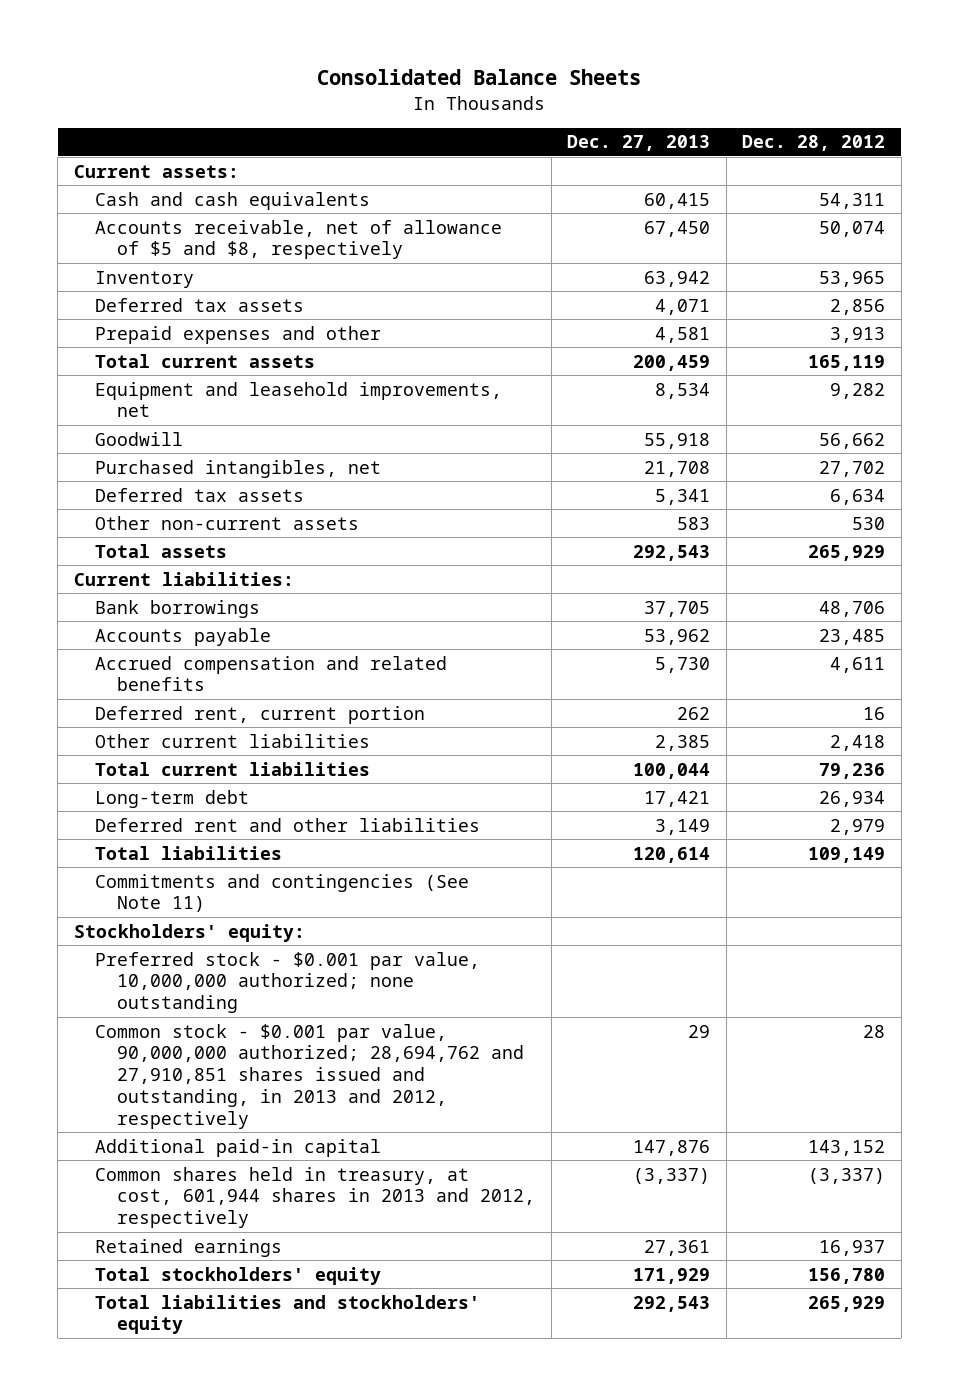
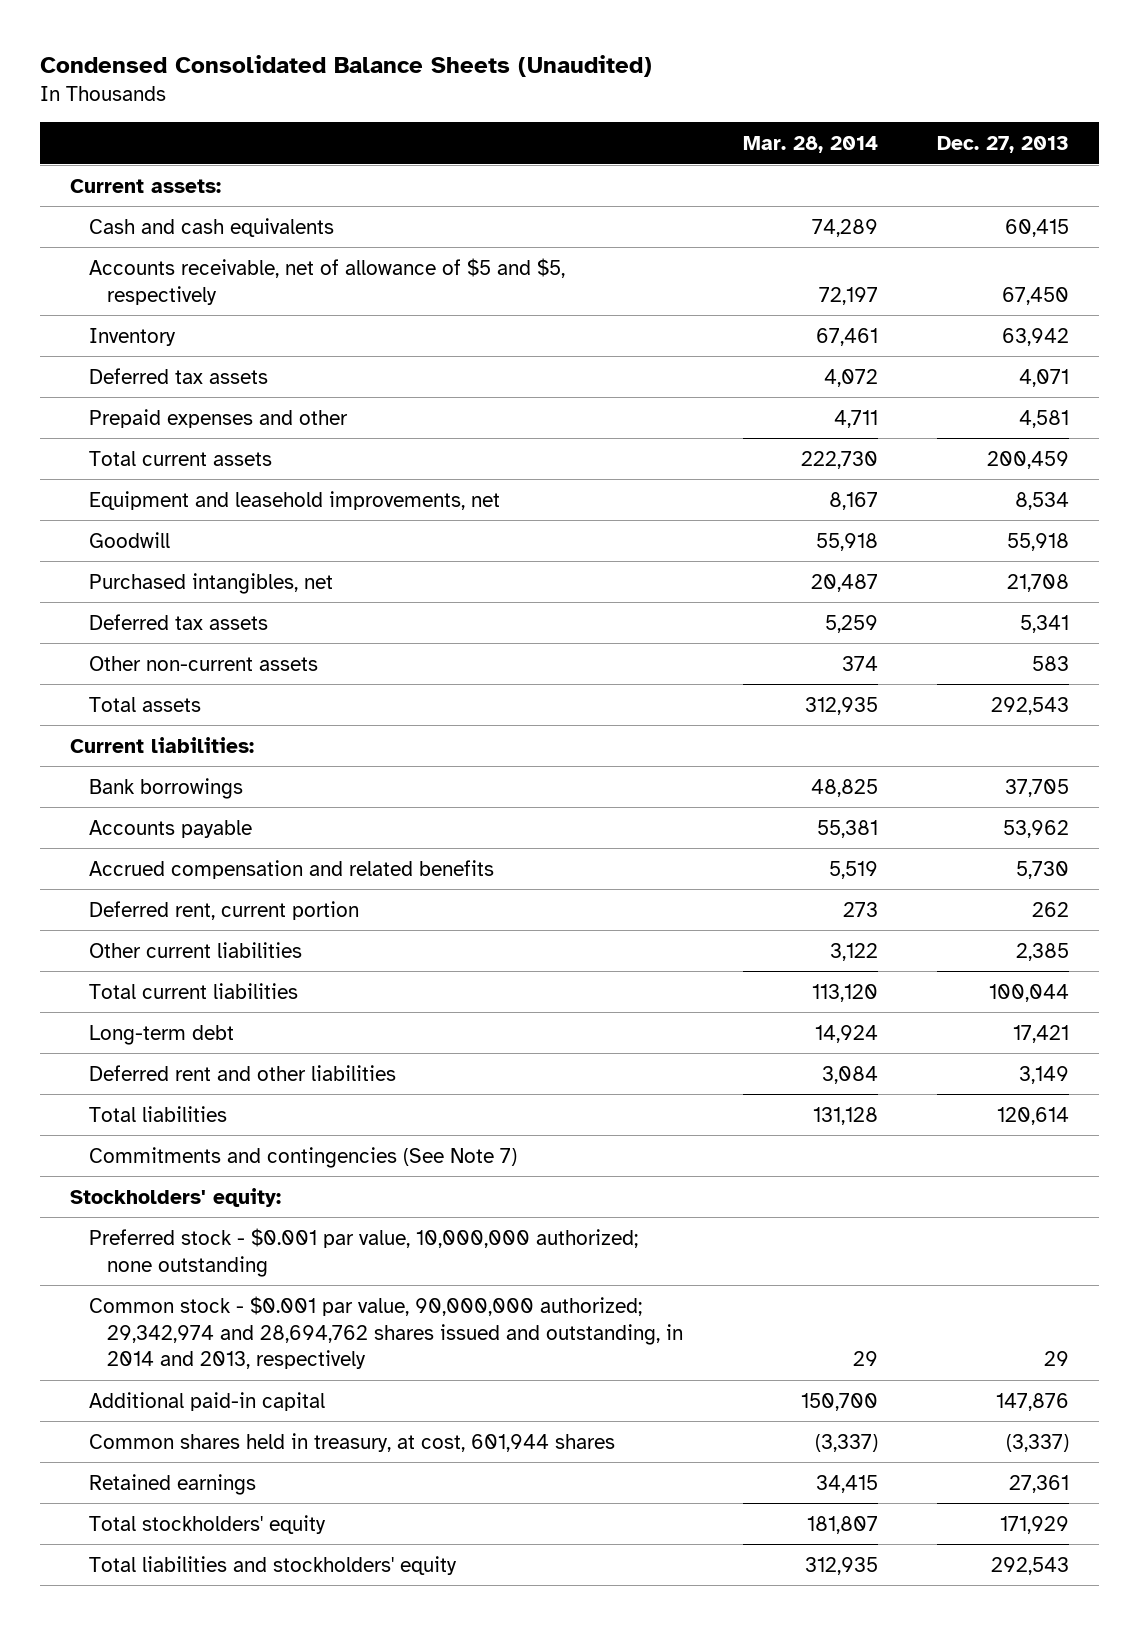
- Consolidated Balance Sheets
+ Condensed Consolidated Balance Sheets (Unaudited)
- | Dec. 27, 2013 | Dec. 28, 2012
+ | Mar. 28, 2014 | Dec. 27, 2013
- Accounts receivable, net of allowance of $5 and $8, respectively | 67,450 | 50,074
+ Accounts receivable, net of allowance of $5 and $5, respectively | 72,197 | 67,450
- Commitments and contingencies (See Note 11)
+ Commitments and contingencies (See Note 7)
- Common stock - $0.001 par value, 90,000,000 authorized; 28,694,762 and 27,910,851 shares issued and outstanding, in 2013 and 2012, respectively | 29 | 28
+ Common stock - $0.001 par value, 90,000,000 authorized; 29,342,974 and 28,694,762 shares issued and outstanding, in 2014 and 2013, respectively | 29 | 29
- Common shares held in treasury, at cost, 601,944 shares in 2013 and 2012, respectively | (3,337) | (3,337)
+ Common shares held in treasury, at cost, 601,944 shares | (3,337) | (3,337)

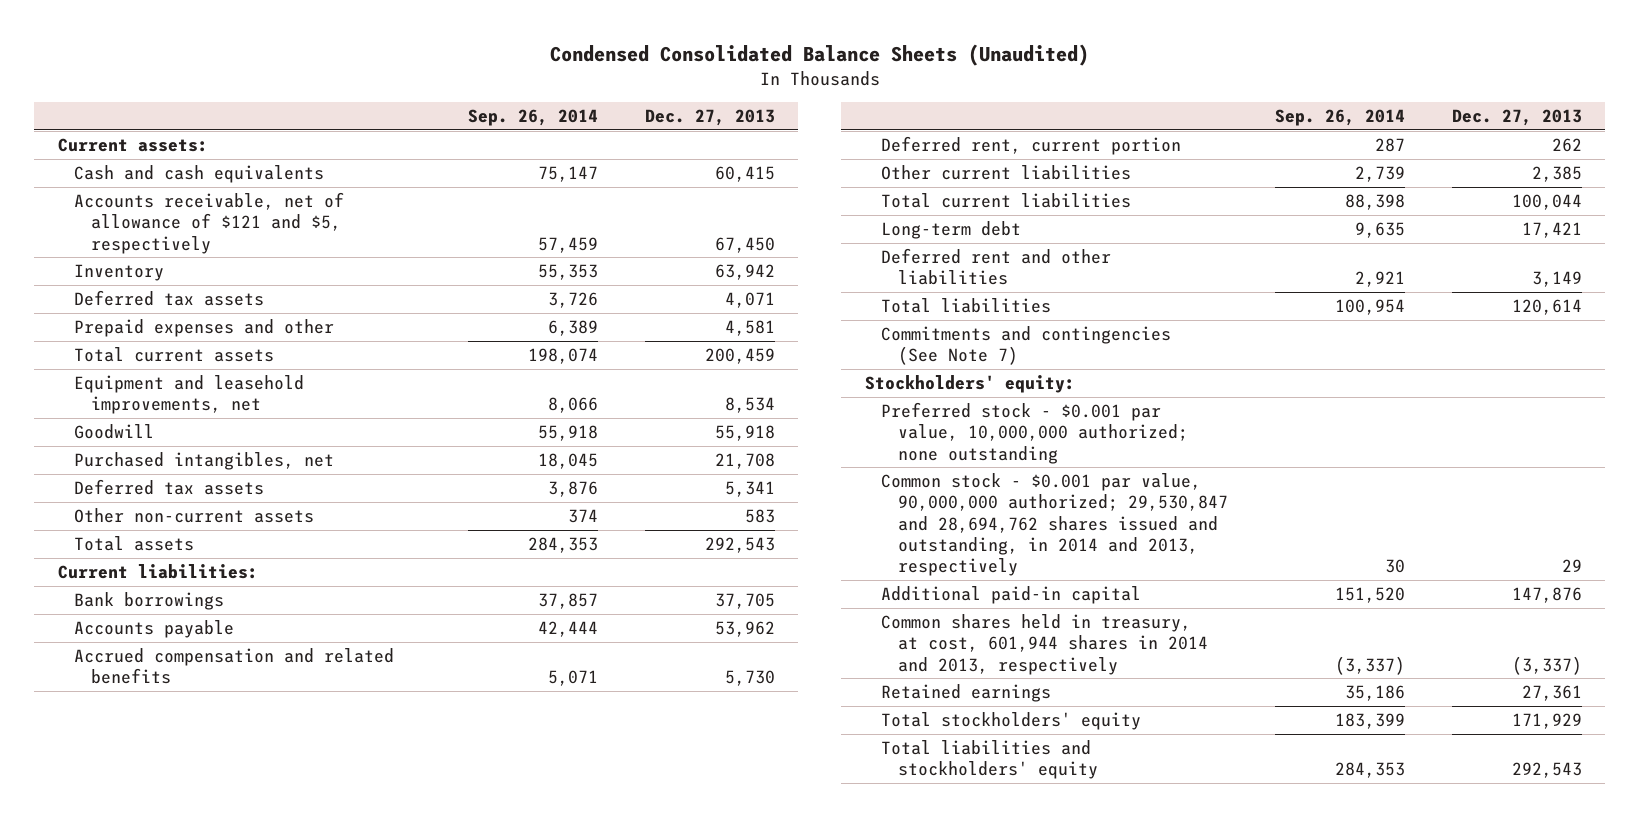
- | Mar. 28, 2014 | Dec. 27, 2013
+ | Sep. 26, 2014 | Dec. 27, 2013
- Accounts receivable, net of allowance of $5 and $5, respectively | 72,197 | 67,450
+ Accounts receivable, net of allowance of $121 and $5, respectively | 57,459 | 67,450
- Common stock - $0.001 par value, 90,000,000 authorized; 29,342,974 and 28,694,762 shares issued and outstanding, in 2014 and 2013, respectively | 29 | 29
+ Common stock - $0.001 par value, 90,000,000 authorized; 29,530,847 and 28,694,762 shares issued and outstanding, in 2014 and 2013, respectively | 30 | 29
- Common shares held in treasury, at cost, 601,944 shares | (3,337) | (3,337)
+ Common shares held in treasury, at cost, 601,944 shares in 2014 and 2013, respectively | (3,337) | (3,337)

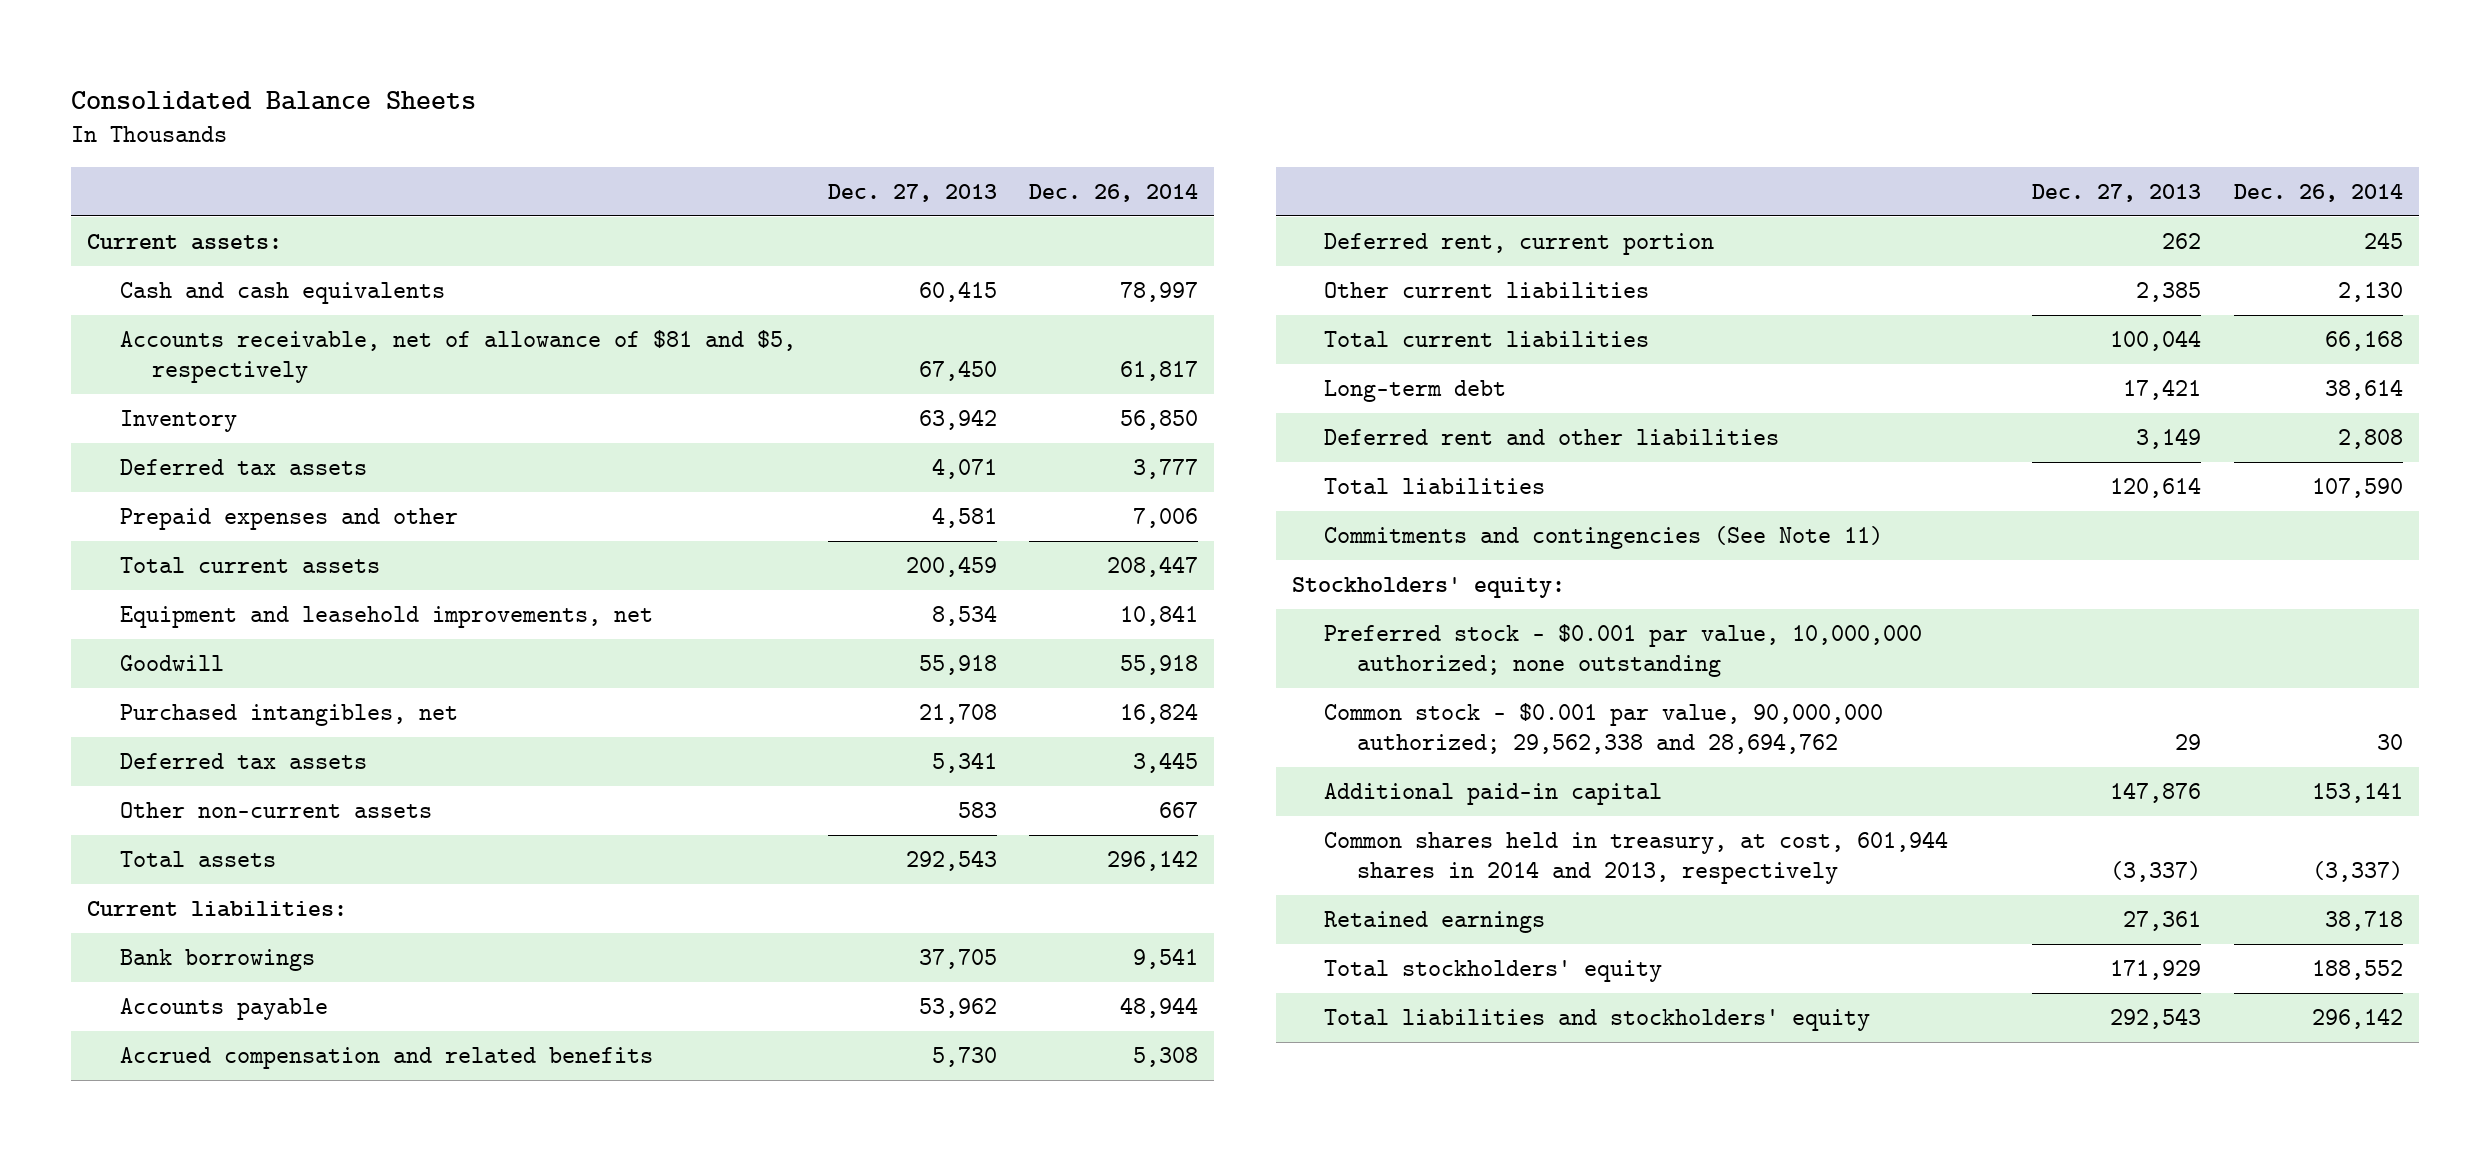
- Condensed Consolidated Balance Sheets (Unaudited)
+ Consolidated Balance Sheets
- | Sep. 26, 2014 | Dec. 27, 2013
+ | Dec. 27, 2013 | Dec. 26, 2014
- Accounts receivable, net of allowance of $121 and $5, respectively | 57,459 | 67,450
+ Accounts receivable, net of allowance of $81 and $5, respectively | 67,450 | 61,817
- Commitments and contingencies (See Note 7)
+ Commitments and contingencies (See Note 11)
- Common stock - $0.001 par value, 90,000,000 authorized; 29,530,847 and 28,694,762 shares issued and outstanding, in 2014 and 2013, respectively | 30 | 29
+ Common stock - $0.001 par value, 90,000,000 authorized; 29,562,338 and 28,694,762 | 29 | 30

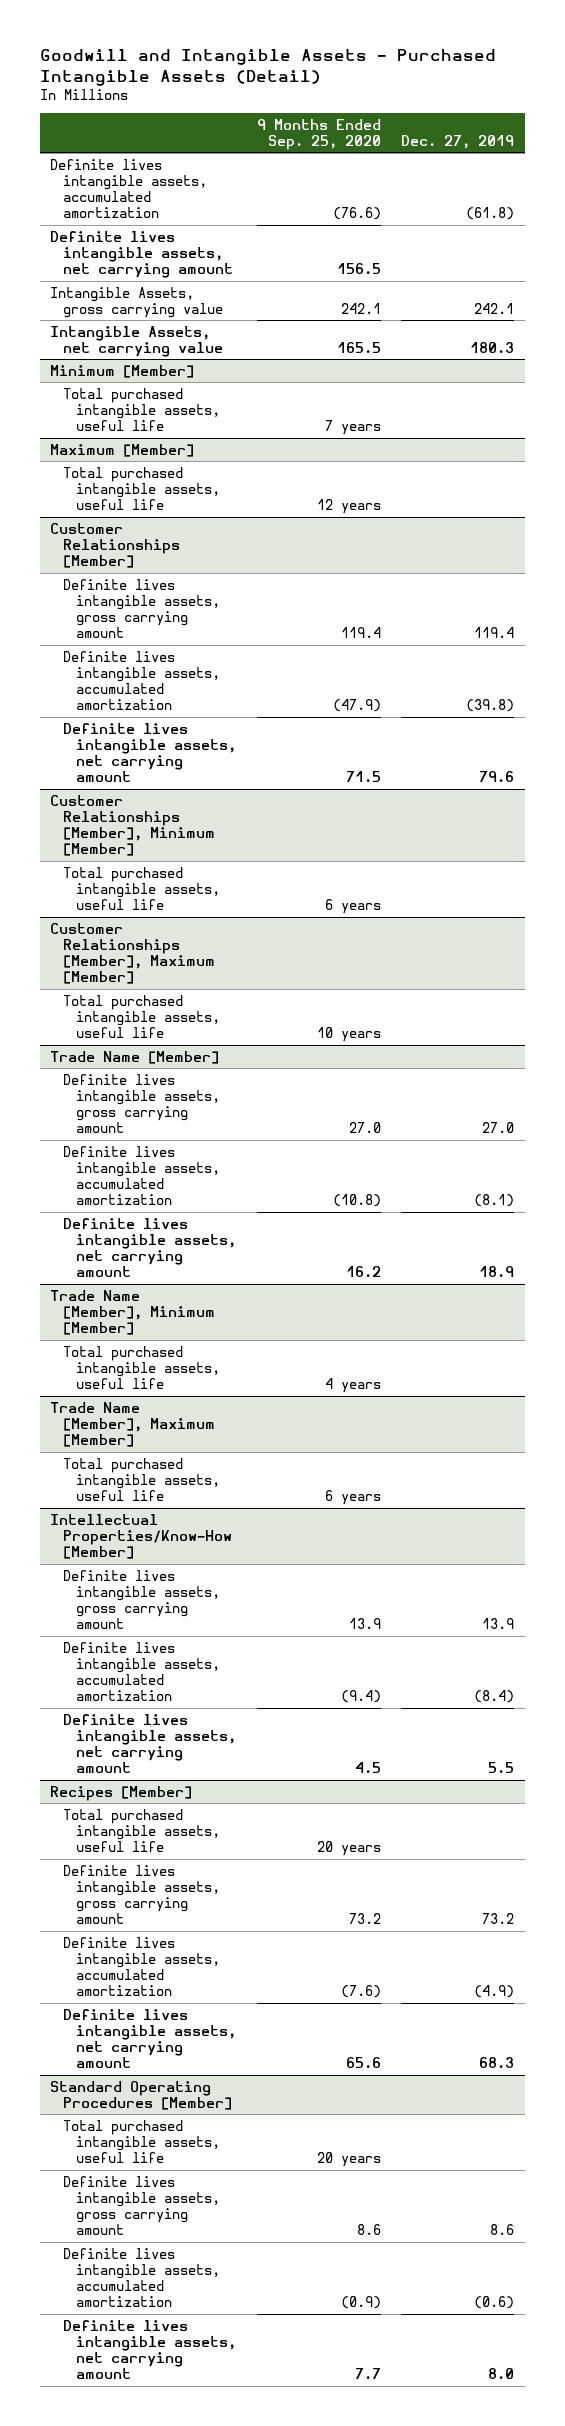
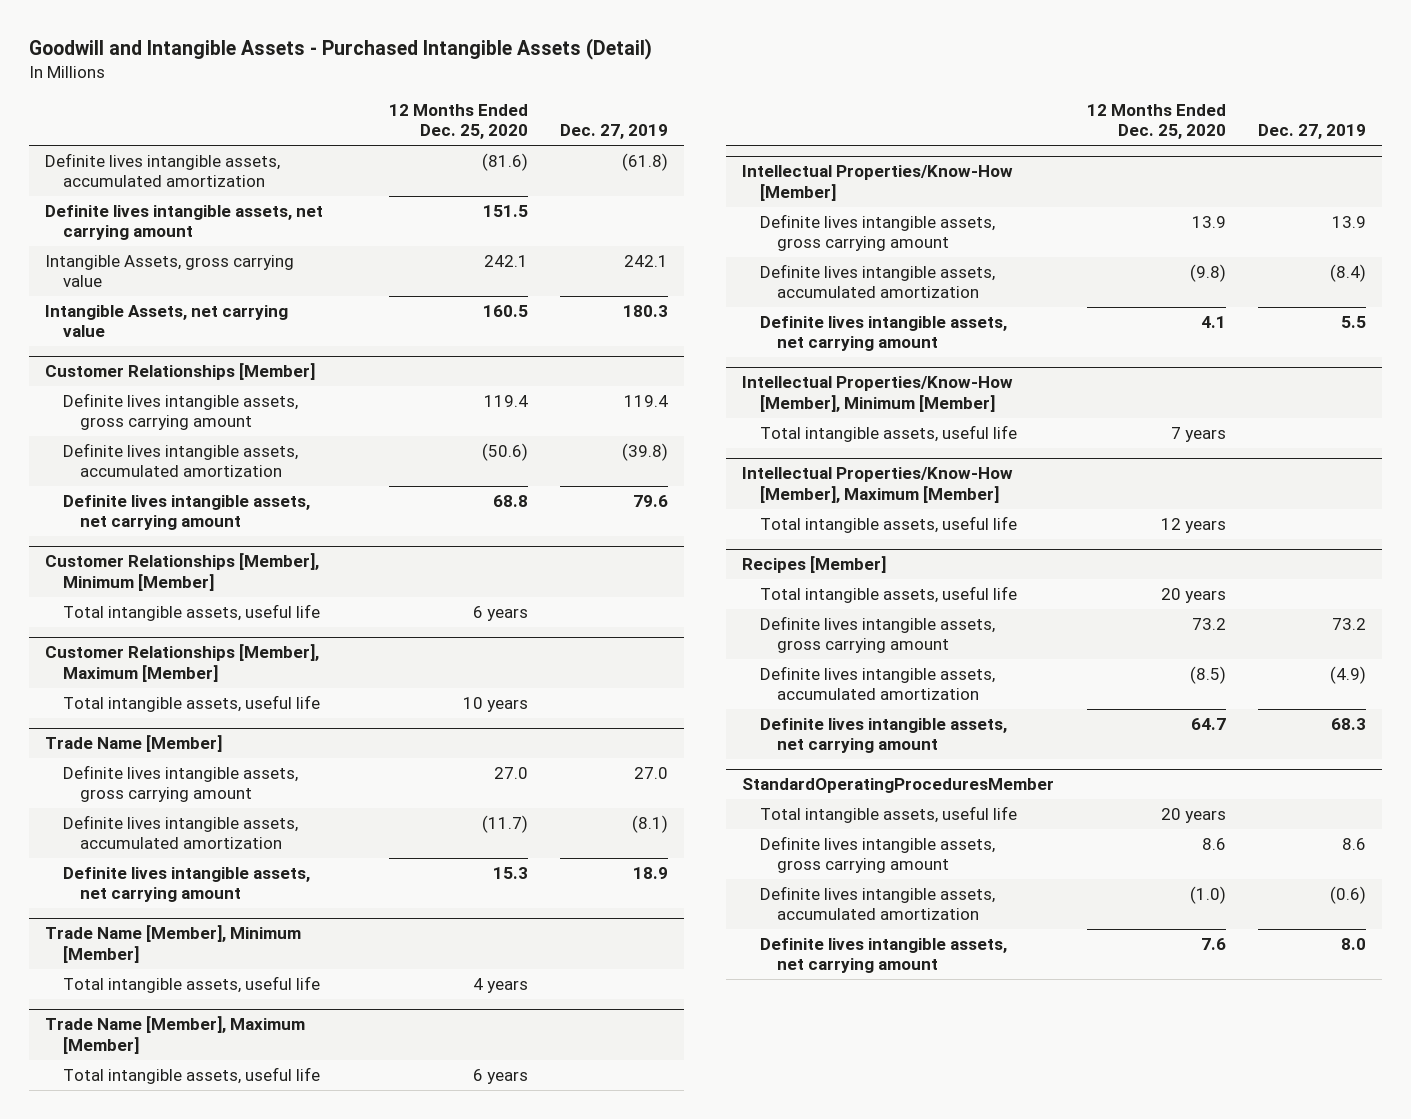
- | 9 Months Ended Sep. 25, 2020 | Dec. 27, 2019
+ | 12 Months Ended Dec. 25, 2020 | Dec. 27, 2019
- Minimum [Member]
- Total purchased intangible assets, useful life | 7 years |
- Maximum [Member]
- Total purchased intangible assets, useful life | 12 years |
@ Customer Relationships [Member], Minimum [Member]
- Total purchased intangible assets, useful life | 6 years |
+ Total intangible assets, useful life | 6 years |
@ Customer Relationships [Member], Maximum [Member]
- Total purchased intangible assets, useful life | 10 years |
+ Total intangible assets, useful life | 10 years |
@ Trade Name [Member], Minimum [Member]
- Total purchased intangible assets, useful life | 4 years |
+ Total intangible assets, useful life | 4 years |
@ Trade Name [Member], Maximum [Member]
- Total purchased intangible assets, useful life | 6 years |
+ Total intangible assets, useful life | 6 years |
+ Intellectual Properties/Know-How [Member], Minimum [Member]
+ Total intangible assets, useful life | 7 years |
+ Intellectual Properties/Know-How [Member], Maximum [Member]
+ Total intangible assets, useful life | 12 years |
@ Recipes [Member]
- Total purchased intangible assets, useful life | 20 years |
+ Total intangible assets, useful life | 20 years |
- Standard Operating Procedures [Member]
- Total purchased intangible assets, useful life | 20 years |
+ StandardOperatingProceduresMember
+ Total intangible assets, useful life | 20 years |

